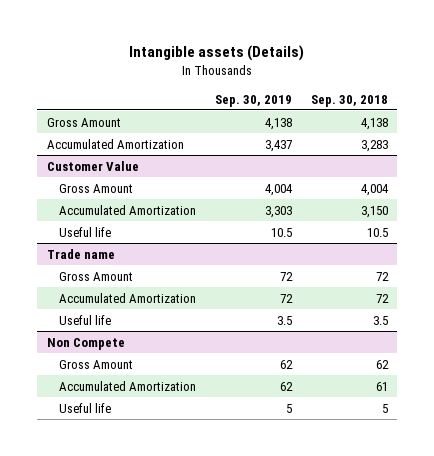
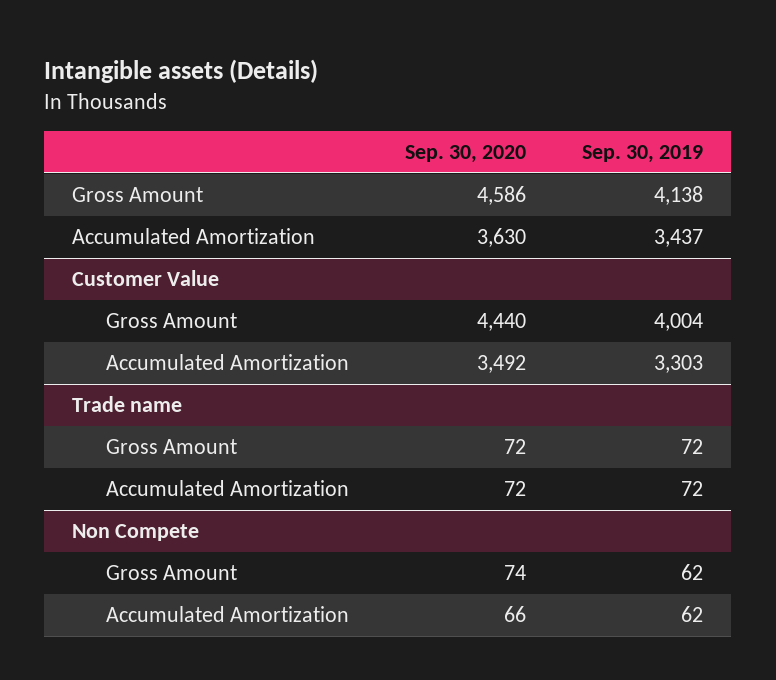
- | Sep. 30, 2019 | Sep. 30, 2018
+ | Sep. 30, 2020 | Sep. 30, 2019
@ Customer Value
- Useful life | 10.5 | 10.5
@ Trade name
- Useful life | 3.5 | 3.5
@ Non Compete
- Useful life | 5 | 5

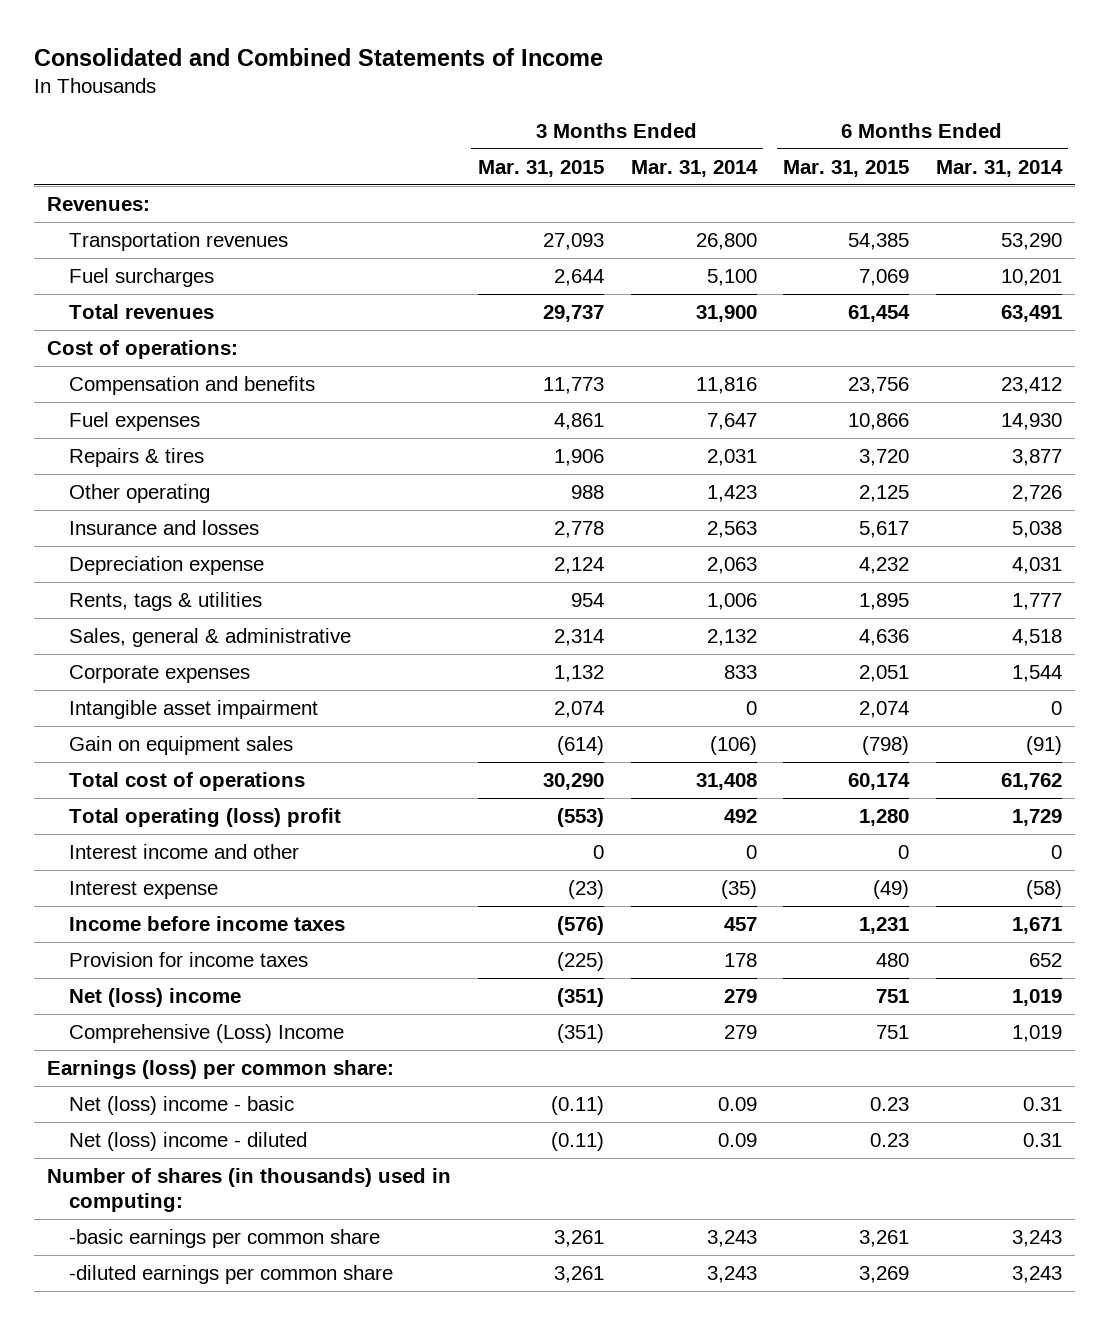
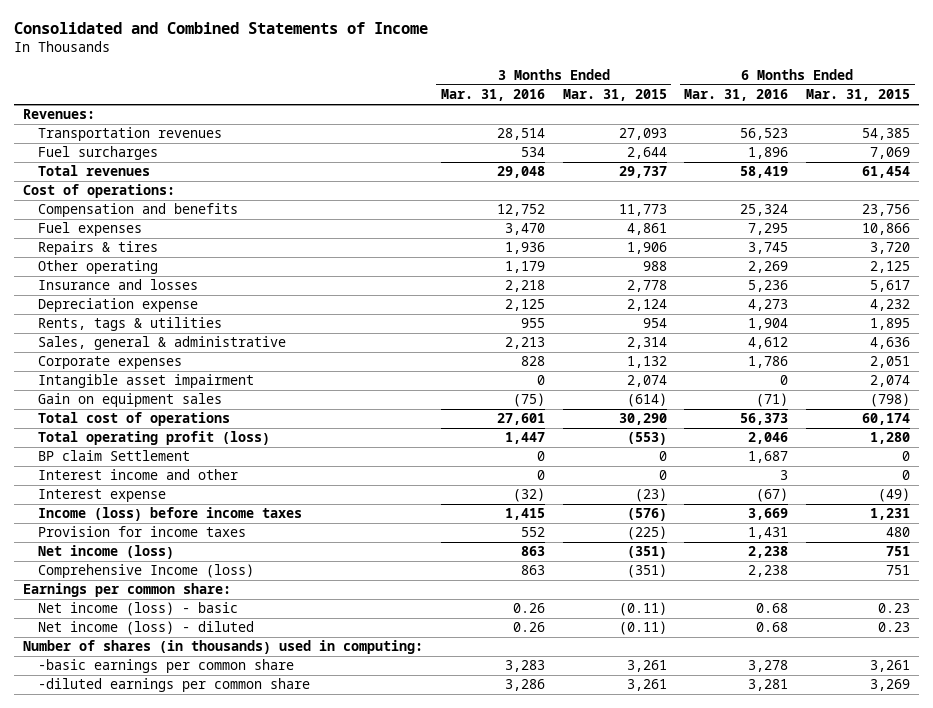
- | 3 Months Ended Mar. 31, 2015 | 3 Months Ended Mar. 31, 2014 | 6 Months Ended Mar. 31, 2015 | 6 Months Ended Mar. 31, 2014
+ | 3 Months Ended Mar. 31, 2016 | 3 Months Ended Mar. 31, 2015 | 6 Months Ended Mar. 31, 2016 | 6 Months Ended Mar. 31, 2015
- Total operating (loss) profit | (553) | 492 | 1,280 | 1,729
+ Total operating profit (loss) | 1,447 | (553) | 2,046 | 1,280
+ BP claim Settlement | 0 | 0 | 1,687 | 0
- Income before income taxes | (576) | 457 | 1,231 | 1,671
+ Income (loss) before income taxes | 1,415 | (576) | 3,669 | 1,231
- Net (loss) income | (351) | 279 | 751 | 1,019
- Comprehensive (Loss) Income | (351) | 279 | 751 | 1,019
- Earnings (loss) per common share:
- Net (loss) income - basic | (0.11) | 0.09 | 0.23 | 0.31
- Net (loss) income - diluted | (0.11) | 0.09 | 0.23 | 0.31
+ Net income (loss) | 863 | (351) | 2,238 | 751
+ Comprehensive Income (loss) | 863 | (351) | 2,238 | 751
+ Earnings per common share:
+ Net income (loss) - basic | 0.26 | (0.11) | 0.68 | 0.23
+ Net income (loss) - diluted | 0.26 | (0.11) | 0.68 | 0.23

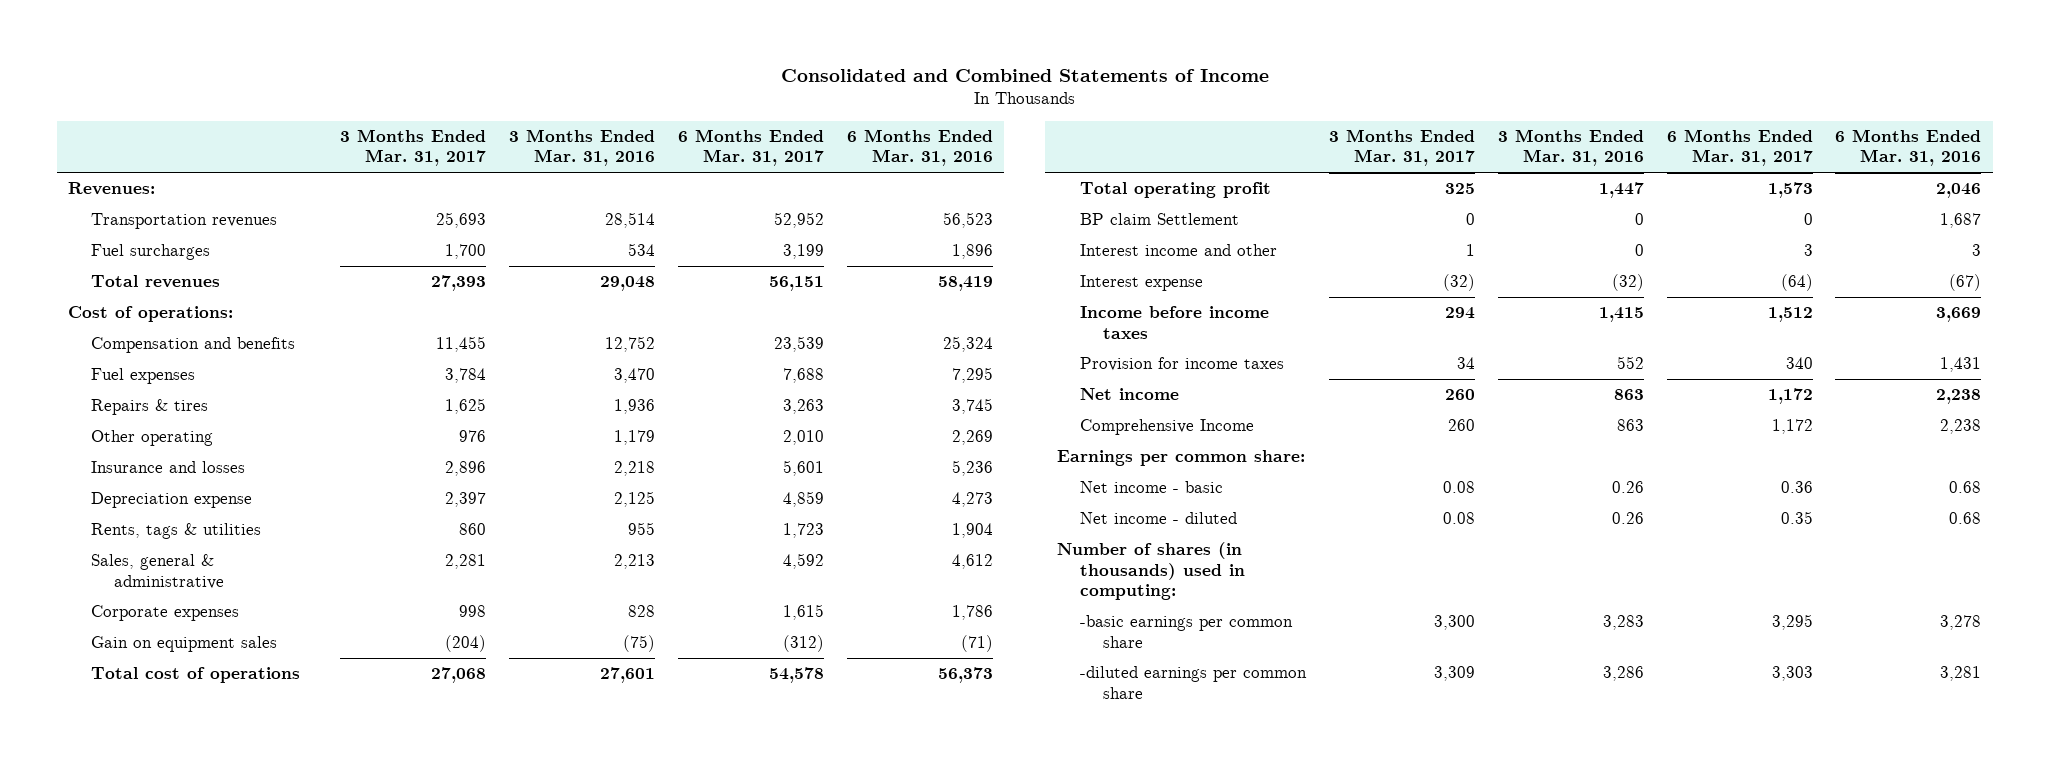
- | 3 Months Ended Mar. 31, 2016 | 3 Months Ended Mar. 31, 2015 | 6 Months Ended Mar. 31, 2016 | 6 Months Ended Mar. 31, 2015
+ | 3 Months Ended Mar. 31, 2017 | 3 Months Ended Mar. 31, 2016 | 6 Months Ended Mar. 31, 2017 | 6 Months Ended Mar. 31, 2016
- Intangible asset impairment | 0 | 2,074 | 0 | 2,074
- Total operating profit (loss) | 1,447 | (553) | 2,046 | 1,280
+ Total operating profit | 325 | 1,447 | 1,573 | 2,046
- Income (loss) before income taxes | 1,415 | (576) | 3,669 | 1,231
+ Income before income taxes | 294 | 1,415 | 1,512 | 3,669
- Net income (loss) | 863 | (351) | 2,238 | 751
- Comprehensive Income (loss) | 863 | (351) | 2,238 | 751
+ Net income | 260 | 863 | 1,172 | 2,238
+ Comprehensive Income | 260 | 863 | 1,172 | 2,238
- Net income (loss) - basic | 0.26 | (0.11) | 0.68 | 0.23
- Net income (loss) - diluted | 0.26 | (0.11) | 0.68 | 0.23
+ Net income - basic | 0.08 | 0.26 | 0.36 | 0.68
+ Net income - diluted | 0.08 | 0.26 | 0.35 | 0.68

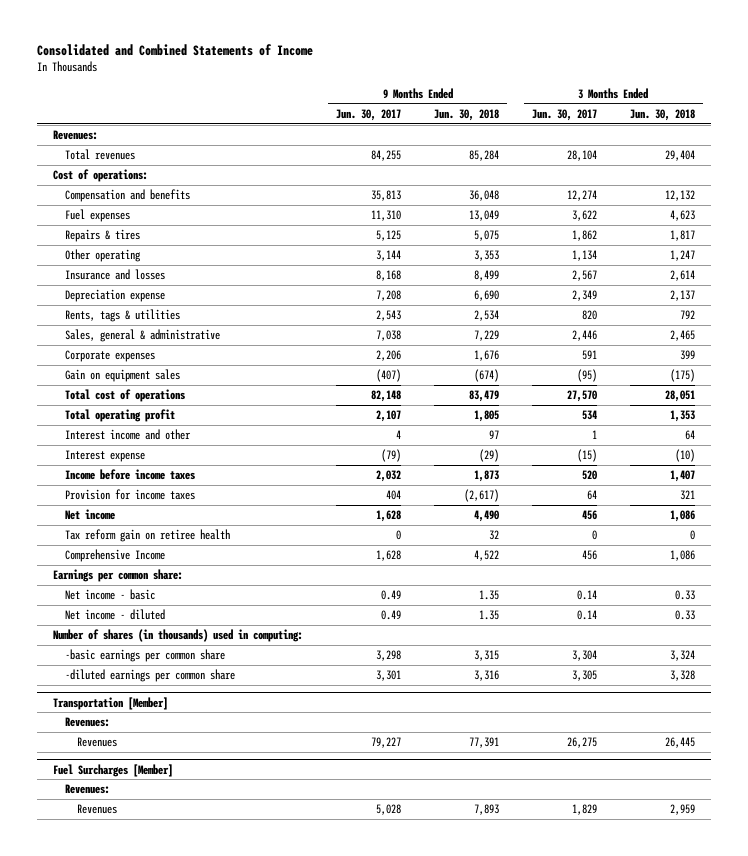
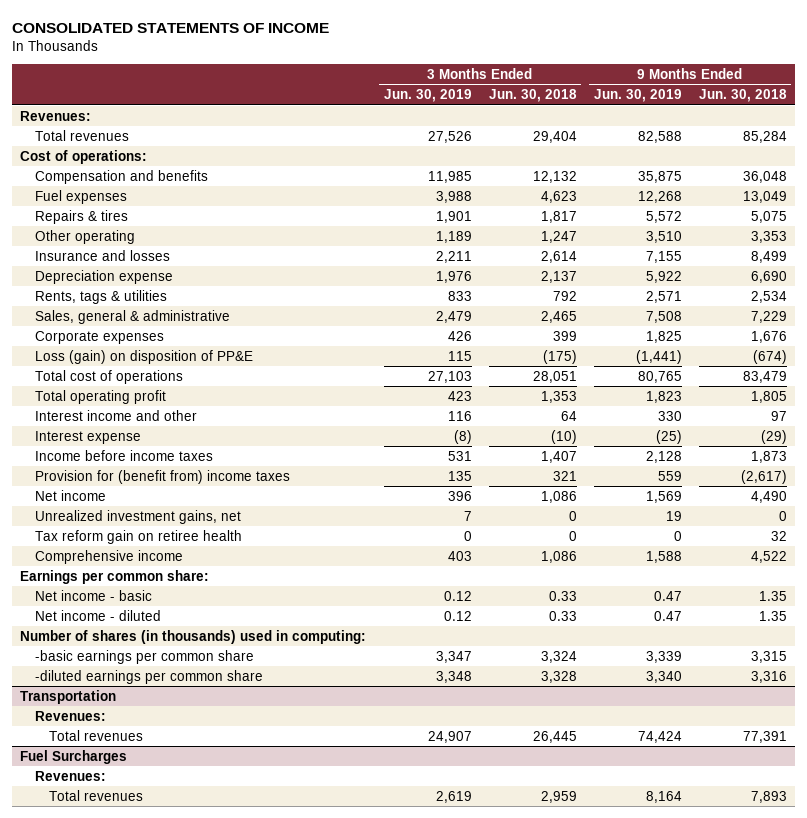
- Consolidated and Combined Statements of Income
+ CONSOLIDATED STATEMENTS OF INCOME
- | 9 Months Ended Jun. 30, 2017 | 9 Months Ended Jun. 30, 2018 | 3 Months Ended Jun. 30, 2017 | 3 Months Ended Jun. 30, 2018
+ | 3 Months Ended Jun. 30, 2019 | 3 Months Ended Jun. 30, 2018 | 9 Months Ended Jun. 30, 2019 | 9 Months Ended Jun. 30, 2018
- Gain on equipment sales | (407) | (674) | (95) | (175)
+ Loss (gain) on disposition of PP&E | 115 | (175) | (1,441) | (674)
- Provision for income taxes | 404 | (2,617) | 64 | 321
+ Provision for (benefit from) income taxes | 135 | 321 | 559 | (2,617)
+ Unrealized investment gains, net | 7 | 0 | 19 | 0
- Comprehensive Income | 1,628 | 4,522 | 456 | 1,086
+ Comprehensive income | 403 | 1,086 | 1,588 | 4,522
- Transportation [Member]
+ Transportation
- Revenues | 79,227 | 77,391 | 26,275 | 26,445
- Fuel Surcharges [Member]
+ Total revenues | 24,907 | 26,445 | 74,424 | 77,391
+ Fuel Surcharges
- Revenues | 5,028 | 7,893 | 1,829 | 2,959
+ Total revenues | 2,619 | 2,959 | 8,164 | 7,893

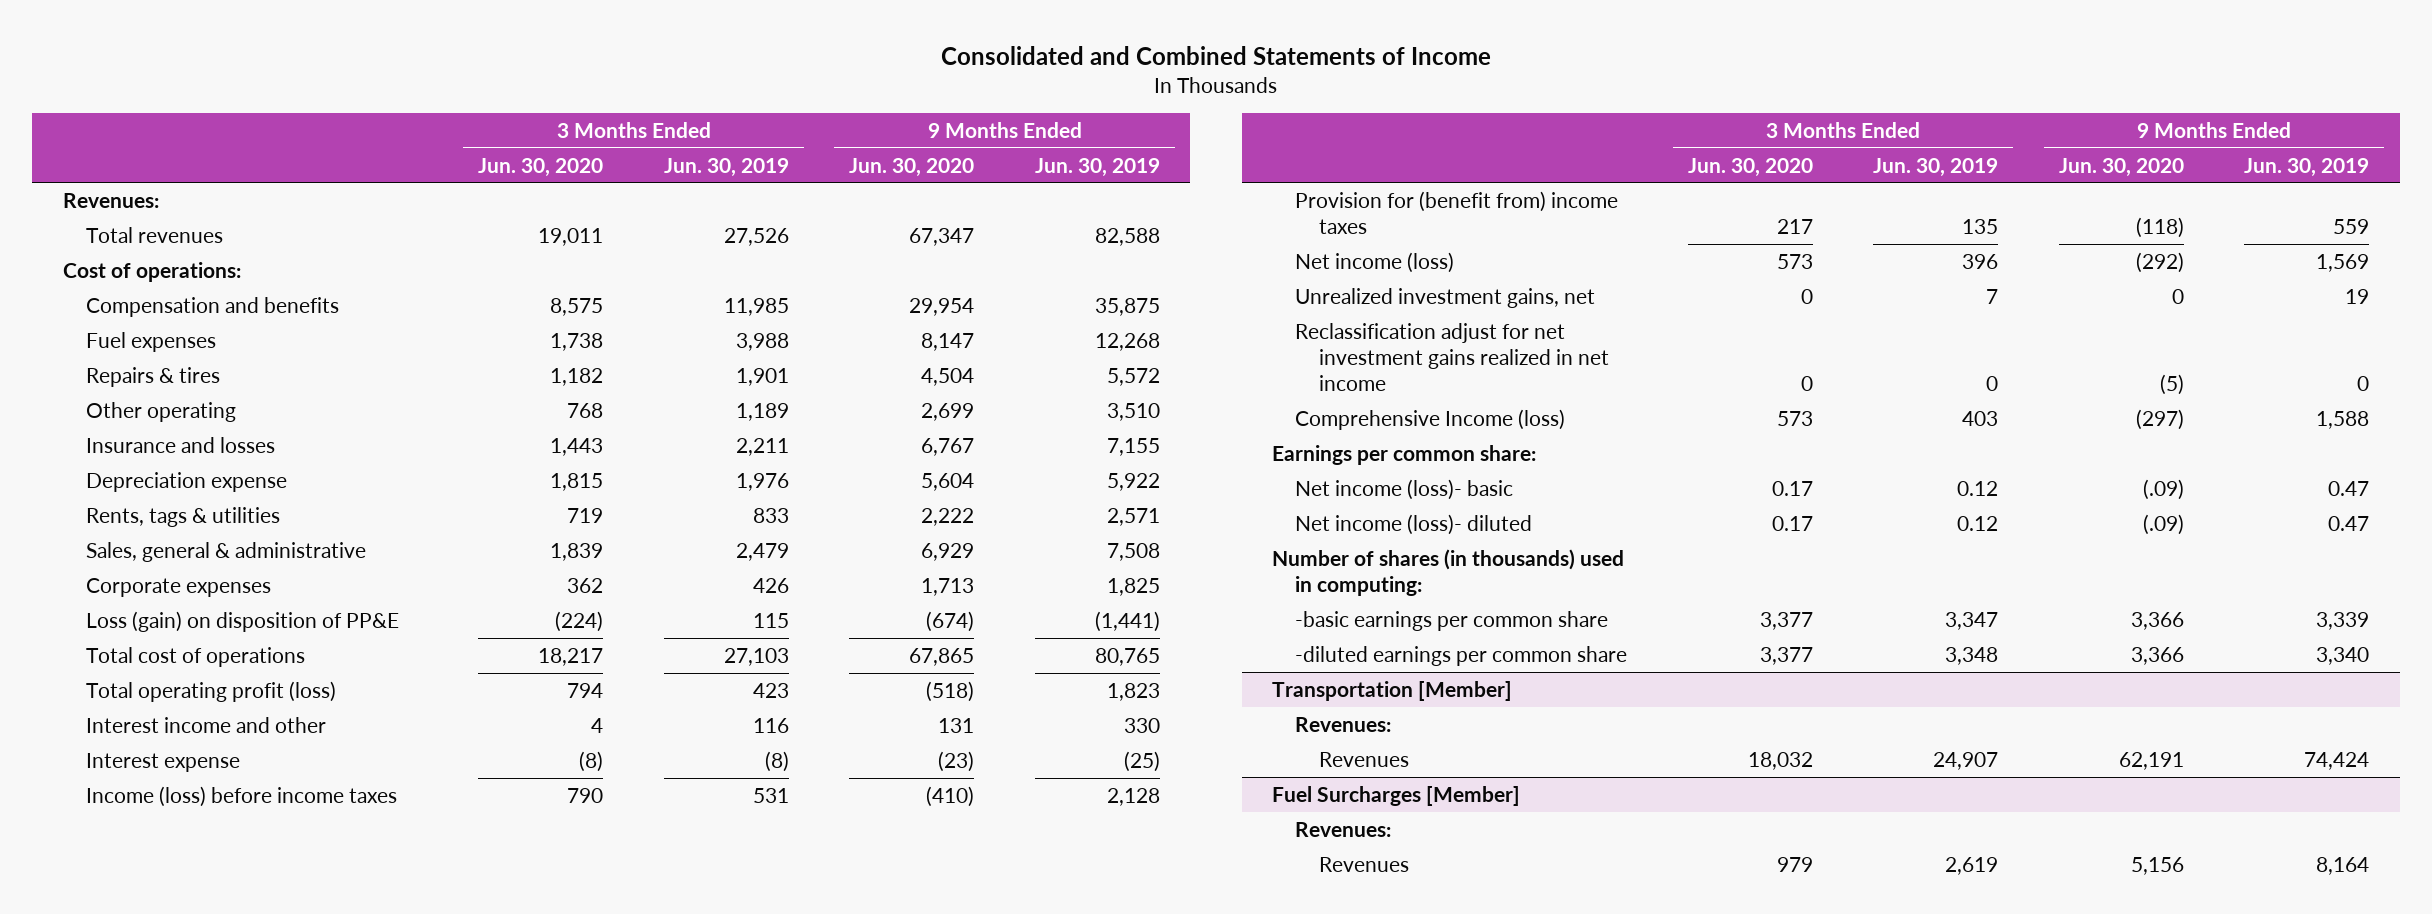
- CONSOLIDATED STATEMENTS OF INCOME
+ Consolidated and Combined Statements of Income
- | 3 Months Ended Jun. 30, 2019 | 3 Months Ended Jun. 30, 2018 | 9 Months Ended Jun. 30, 2019 | 9 Months Ended Jun. 30, 2018
+ | 3 Months Ended Jun. 30, 2020 | 3 Months Ended Jun. 30, 2019 | 9 Months Ended Jun. 30, 2020 | 9 Months Ended Jun. 30, 2019
- Total operating profit | 423 | 1,353 | 1,823 | 1,805
+ Total operating profit (loss) | 794 | 423 | (518) | 1,823
- Income before income taxes | 531 | 1,407 | 2,128 | 1,873
+ Income (loss) before income taxes | 790 | 531 | (410) | 2,128
- Net income | 396 | 1,086 | 1,569 | 4,490
+ Net income (loss) | 573 | 396 | (292) | 1,569
- Tax reform gain on retiree health | 0 | 0 | 0 | 32
- Comprehensive income | 403 | 1,086 | 1,588 | 4,522
+ Reclassification adjust for net investment gains realized in net income | 0 | 0 | (5) | 0
+ Comprehensive Income (loss) | 573 | 403 | (297) | 1,588
- Net income - basic | 0.12 | 0.33 | 0.47 | 1.35
- Net income - diluted | 0.12 | 0.33 | 0.47 | 1.35
+ Net income (loss)- basic | 0.17 | 0.12 | (.09) | 0.47
+ Net income (loss)- diluted | 0.17 | 0.12 | (.09) | 0.47
- Transportation
+ Transportation [Member]
- Total revenues | 24,907 | 26,445 | 74,424 | 77,391
- Fuel Surcharges
+ Revenues | 18,032 | 24,907 | 62,191 | 74,424
+ Fuel Surcharges [Member]
- Total revenues | 2,619 | 2,959 | 8,164 | 7,893
+ Revenues | 979 | 2,619 | 5,156 | 8,164

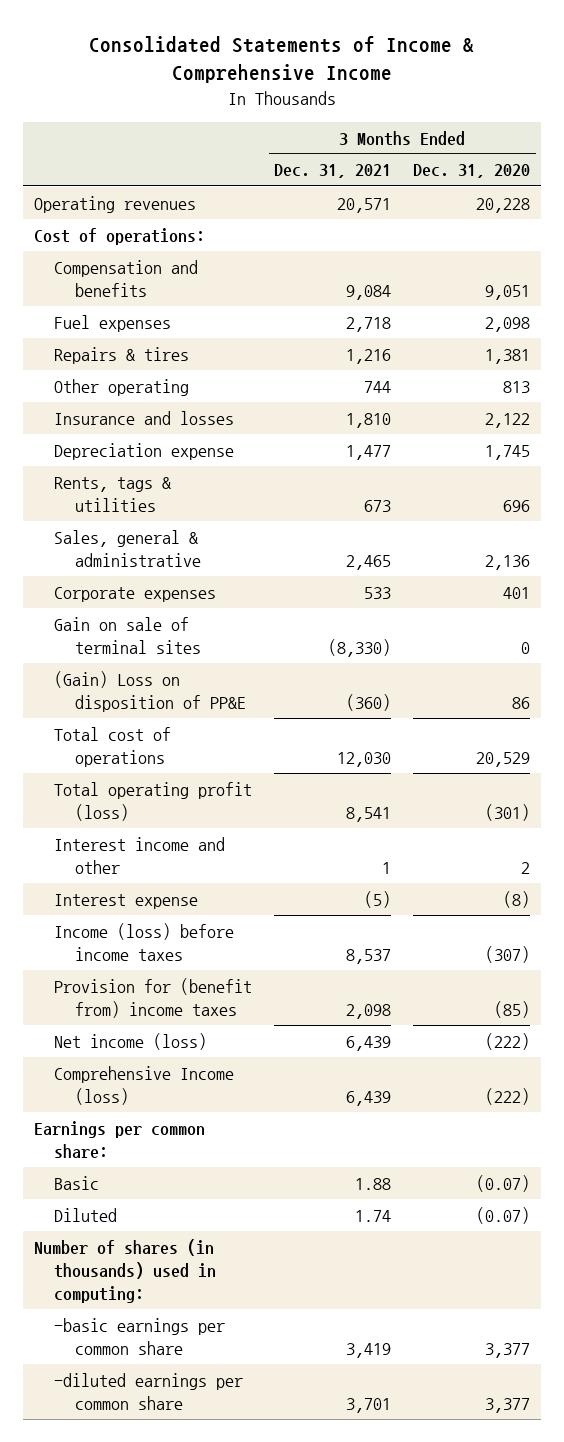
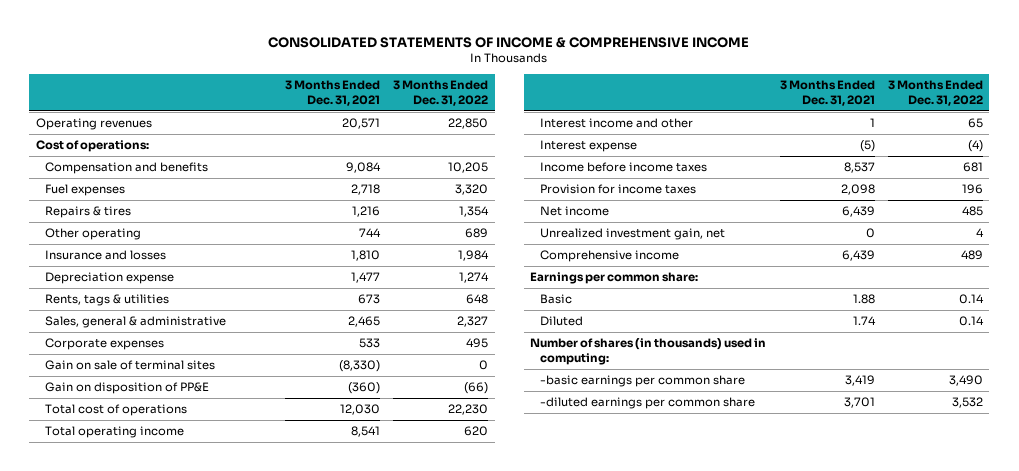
- Consolidated Statements of Income & Comprehensive Income
+ CONSOLIDATED STATEMENTS OF INCOME & COMPREHENSIVE INCOME
- | 3 Months Ended Dec. 31, 2021 | 3 Months Ended Dec. 31, 2020
+ | 3 Months Ended Dec. 31, 2021 | 3 Months Ended Dec. 31, 2022
- (Gain) Loss on disposition of PP&E | (360) | 86
+ Gain on disposition of PP&E | (360) | (66)
- Total operating profit (loss) | 8,541 | (301)
+ Total operating income | 8,541 | 620
- Income (loss) before income taxes | 8,537 | (307)
- Provision for (benefit from) income taxes | 2,098 | (85)
- Net income (loss) | 6,439 | (222)
- Comprehensive Income (loss) | 6,439 | (222)
+ Income before income taxes | 8,537 | 681
+ Provision for income taxes | 2,098 | 196
+ Net income | 6,439 | 485
+ Unrealized investment gain, net | 0 | 4
+ Comprehensive income | 6,439 | 489

